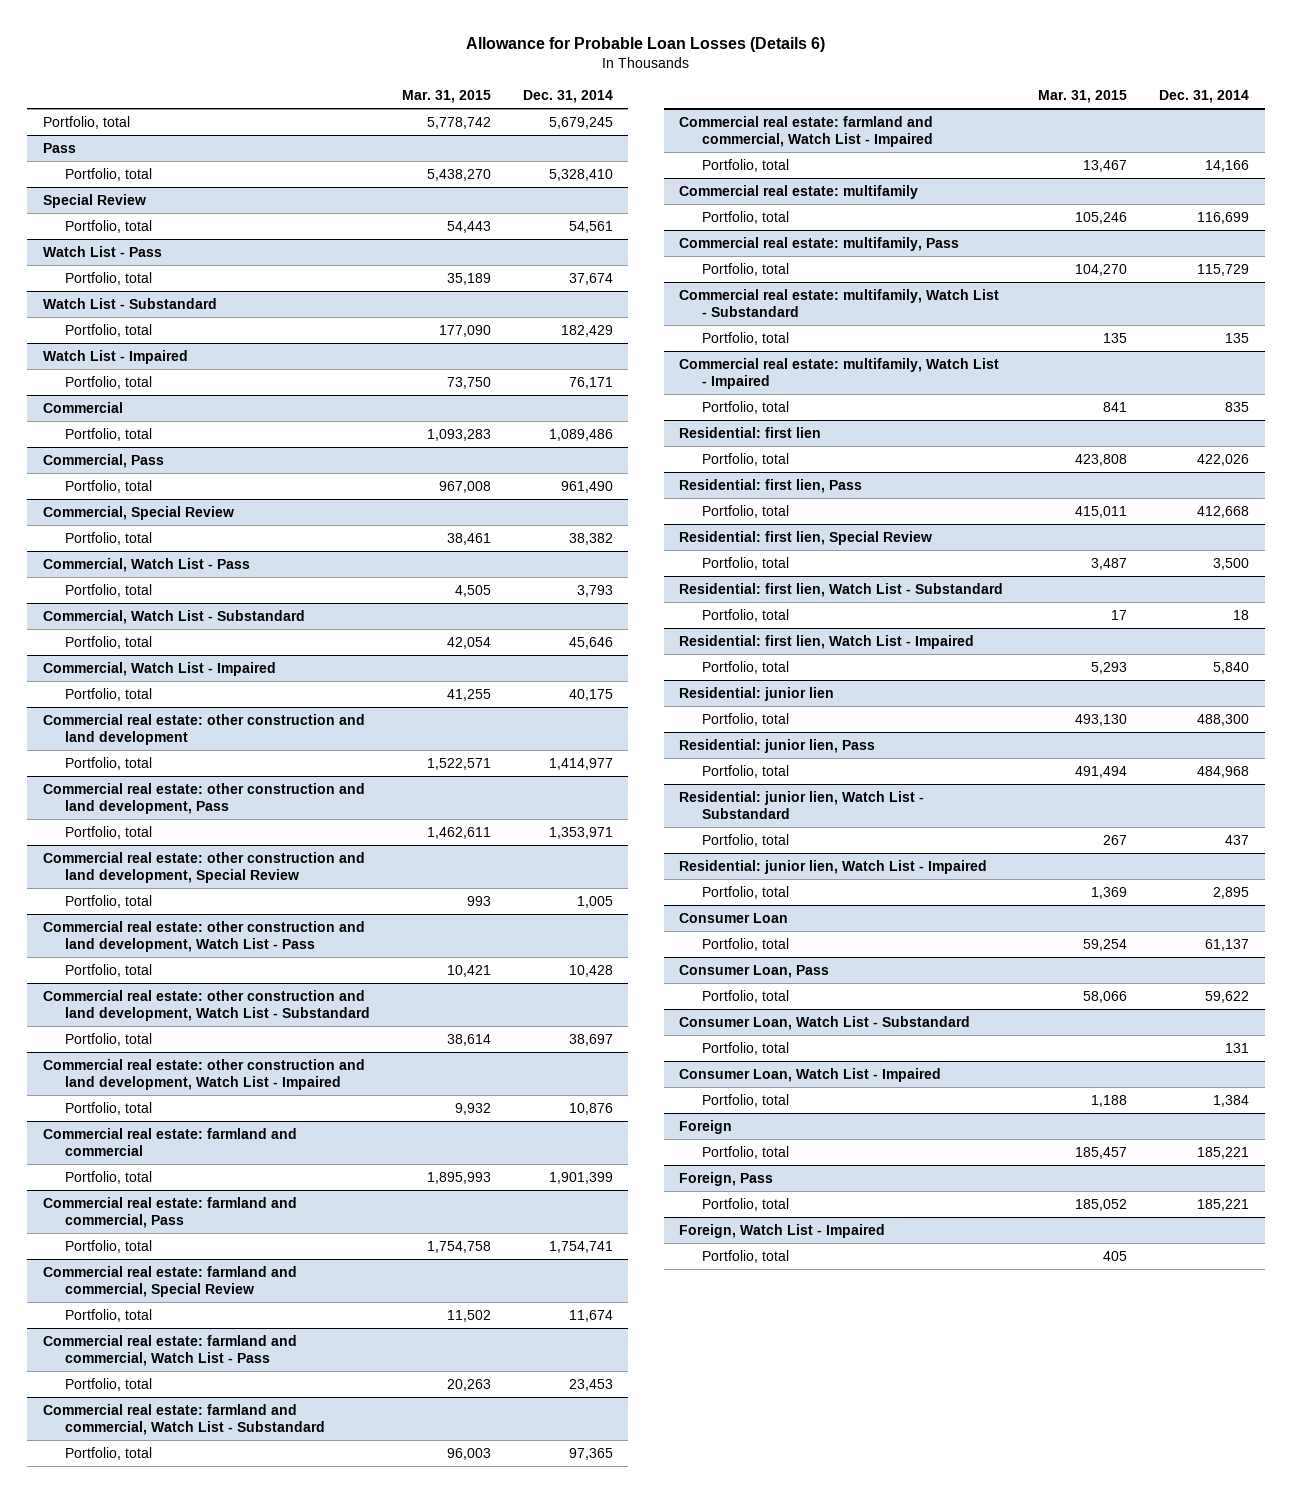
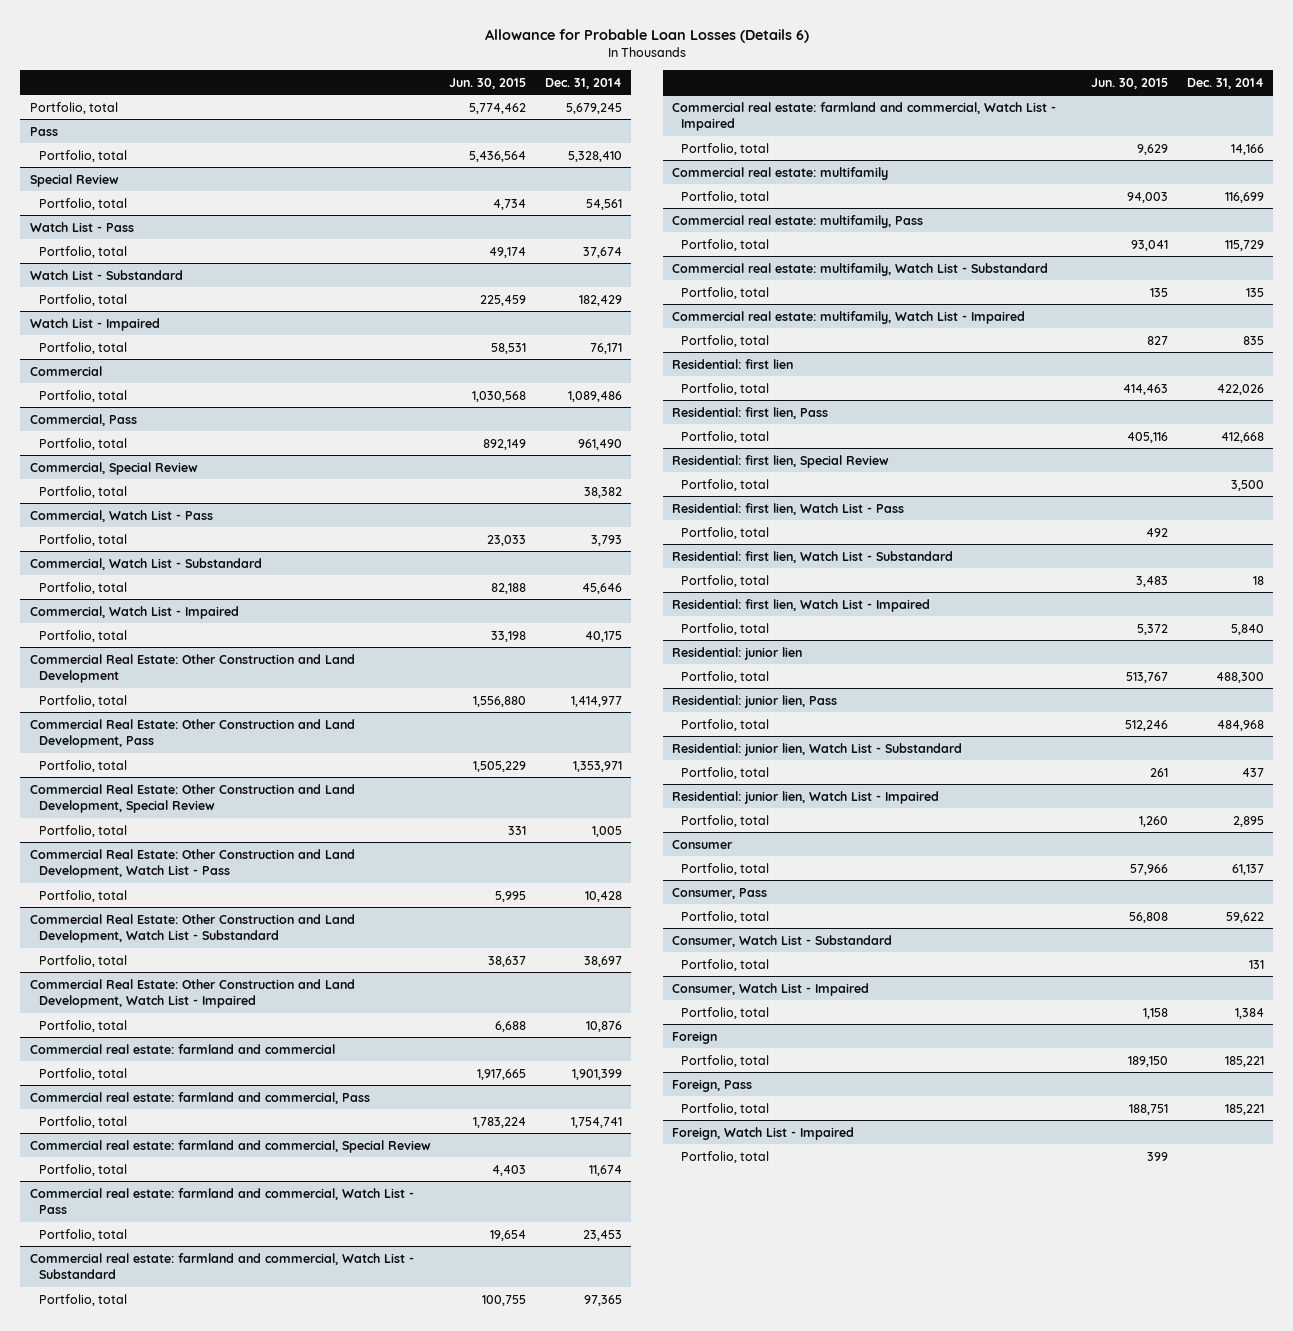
- | Mar. 31, 2015 | Dec. 31, 2014
+ | Jun. 30, 2015 | Dec. 31, 2014
- Commercial real estate: other construction and land development
+ Commercial Real Estate: Other Construction and Land Development
- Commercial real estate: other construction and land development, Pass
+ Commercial Real Estate: Other Construction and Land Development, Pass
- Commercial real estate: other construction and land development, Special Review
+ Commercial Real Estate: Other Construction and Land Development, Special Review
- Commercial real estate: other construction and land development, Watch List - Pass
+ Commercial Real Estate: Other Construction and Land Development, Watch List - Pass
- Commercial real estate: other construction and land development, Watch List - Substandard
+ Commercial Real Estate: Other Construction and Land Development, Watch List - Substandard
- Commercial real estate: other construction and land development, Watch List - Impaired
+ Commercial Real Estate: Other Construction and Land Development, Watch List - Impaired
+ Residential: first lien, Watch List - Pass
+ Portfolio, total | 492 |
- Consumer Loan
+ Consumer
- Consumer Loan, Pass
+ Consumer, Pass
- Consumer Loan, Watch List - Substandard
+ Consumer, Watch List - Substandard
- Consumer Loan, Watch List - Impaired
+ Consumer, Watch List - Impaired

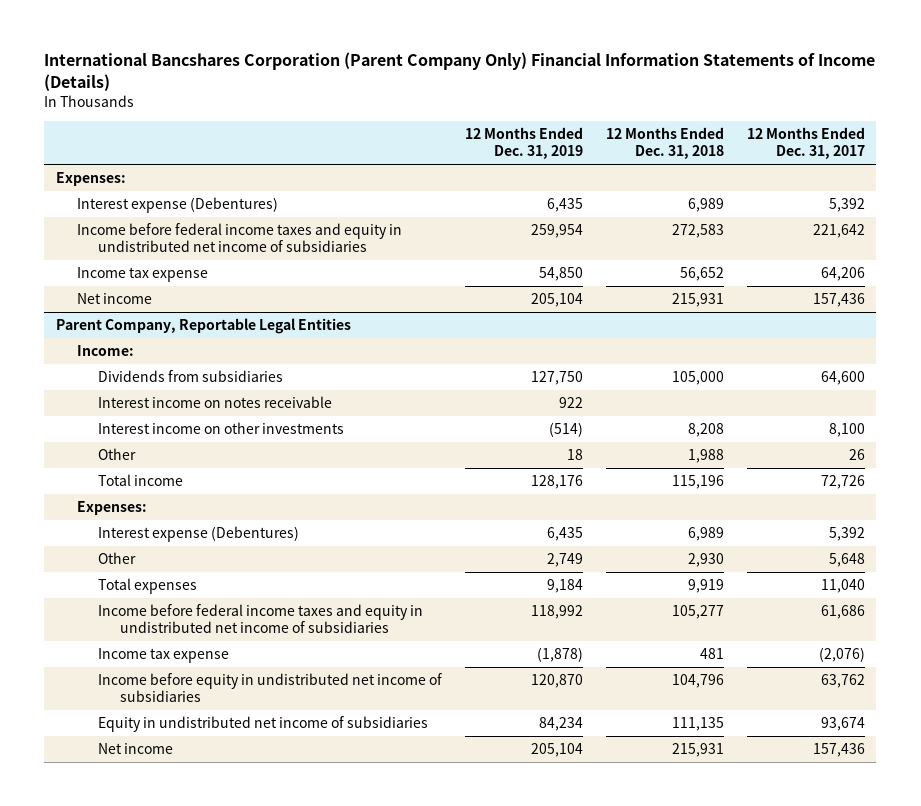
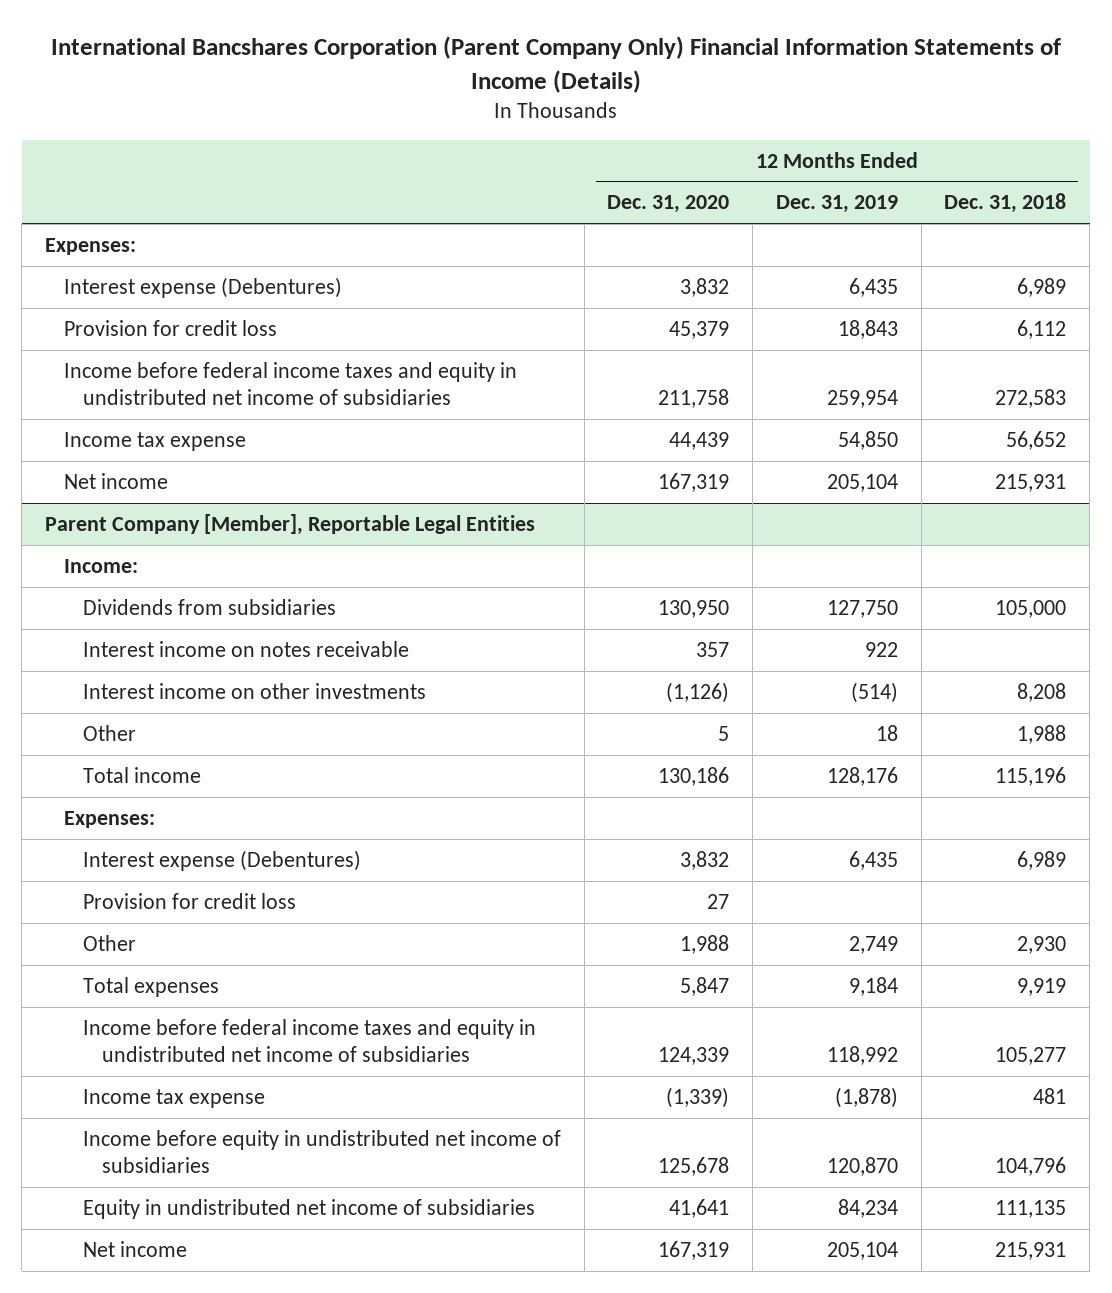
- | 12 Months Ended Dec. 31, 2019 | 12 Months Ended Dec. 31, 2018 | 12 Months Ended Dec. 31, 2017
+ | 12 Months Ended Dec. 31, 2020 | 12 Months Ended Dec. 31, 2019 | 12 Months Ended Dec. 31, 2018
+ Provision for credit loss | 45,379 | 18,843 | 6,112
- Parent Company, Reportable Legal Entities
+ Parent Company [Member], Reportable Legal Entities
+ Provision for credit loss | 27 | |

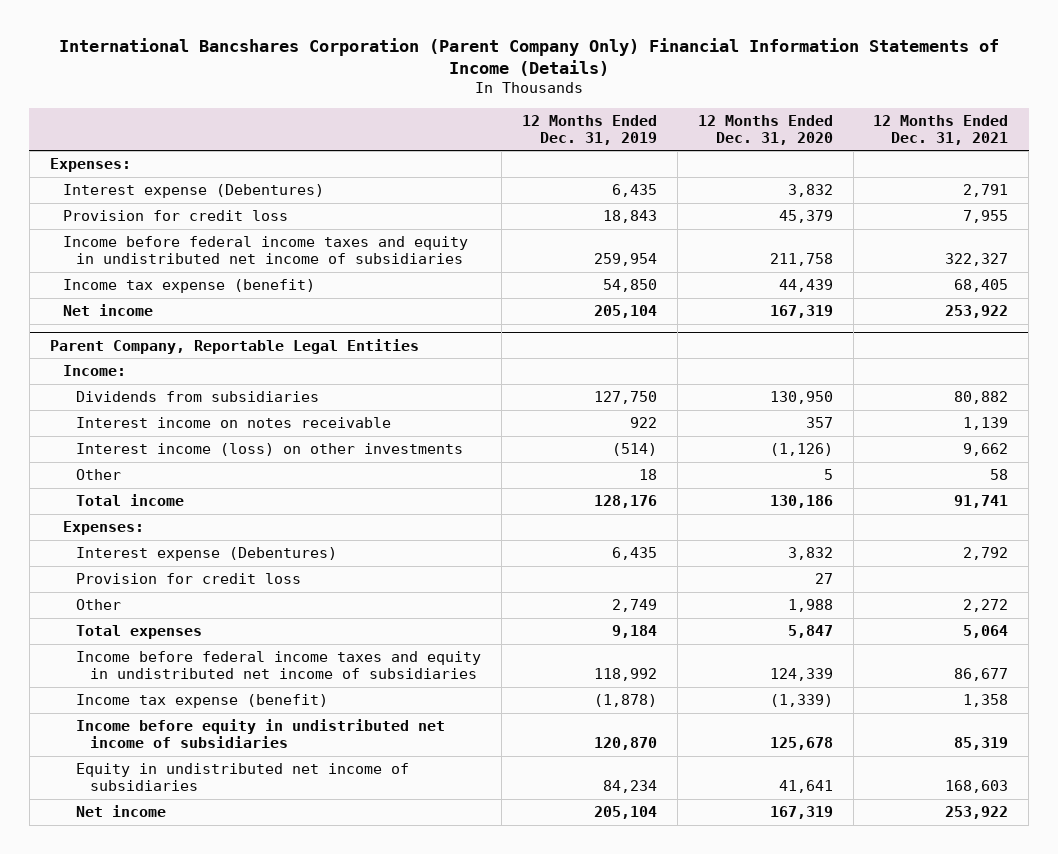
- | 12 Months Ended Dec. 31, 2020 | 12 Months Ended Dec. 31, 2019 | 12 Months Ended Dec. 31, 2018
+ | 12 Months Ended Dec. 31, 2019 | 12 Months Ended Dec. 31, 2020 | 12 Months Ended Dec. 31, 2021
- Income tax expense | 44,439 | 54,850 | 56,652
+ Income tax expense (benefit) | 54,850 | 44,439 | 68,405
- Parent Company [Member], Reportable Legal Entities
+ Parent Company, Reportable Legal Entities
- Interest income on other investments | (1,126) | (514) | 8,208
+ Interest income (loss) on other investments | (514) | (1,126) | 9,662
- Income tax expense | (1,339) | (1,878) | 481
+ Income tax expense (benefit) | (1,878) | (1,339) | 1,358

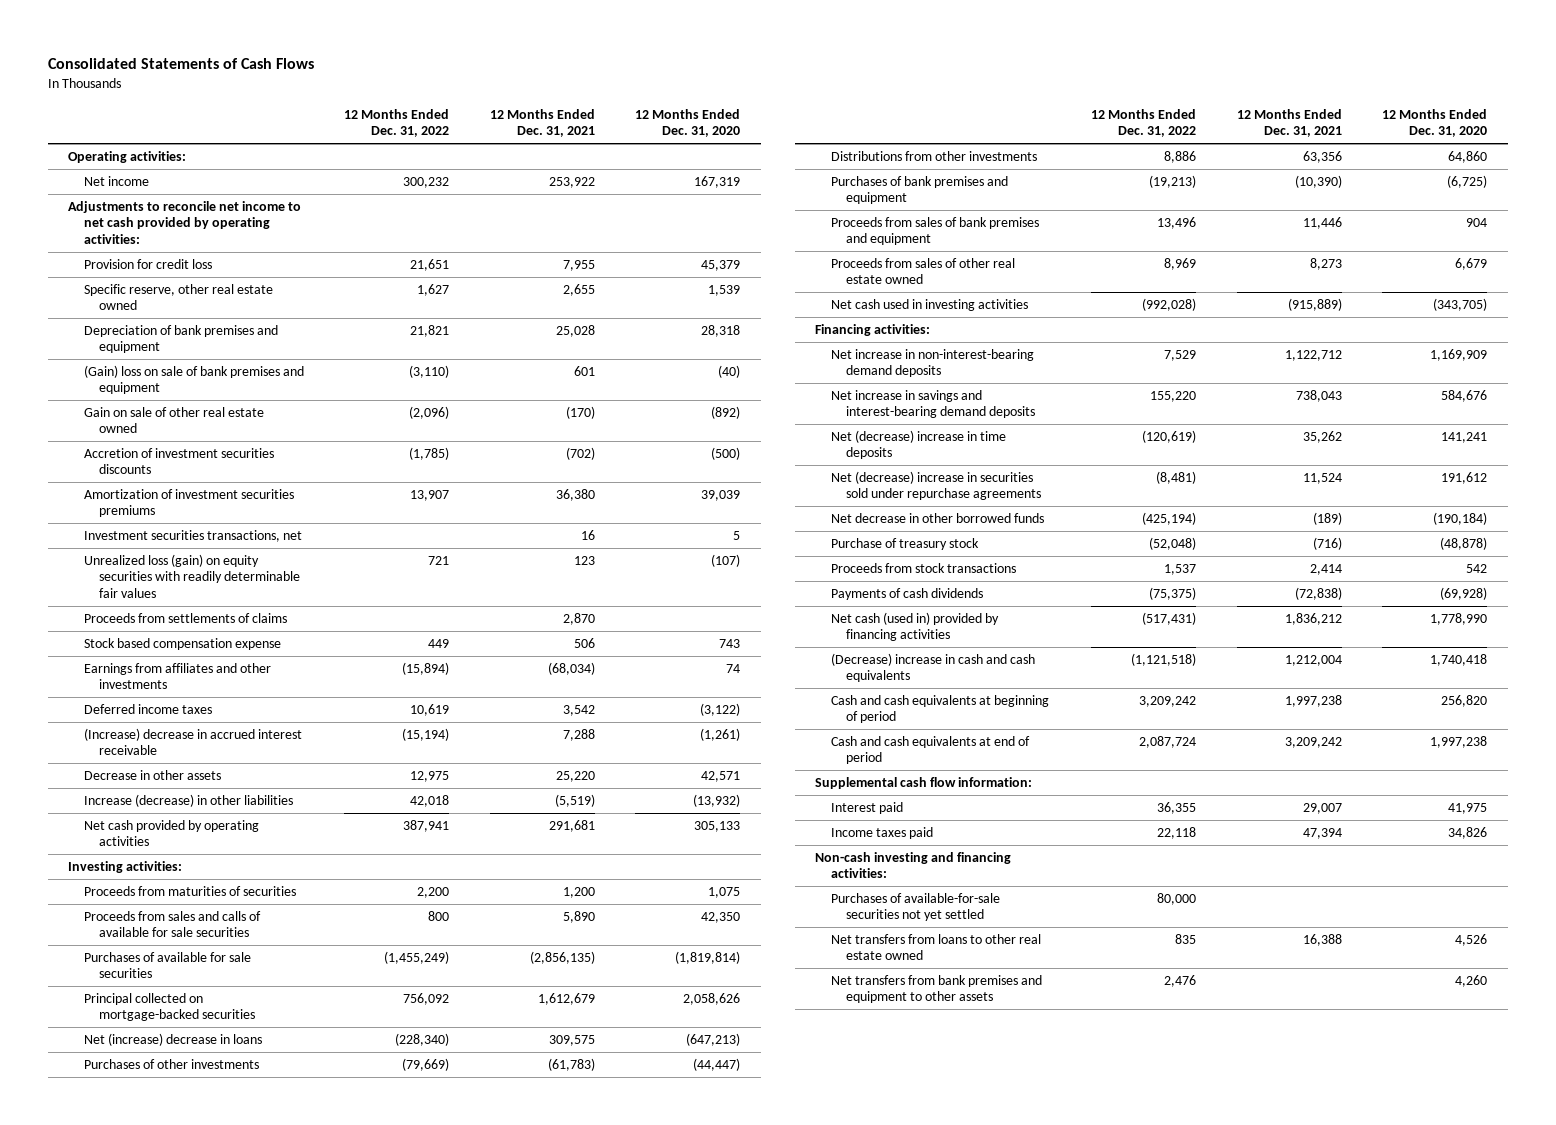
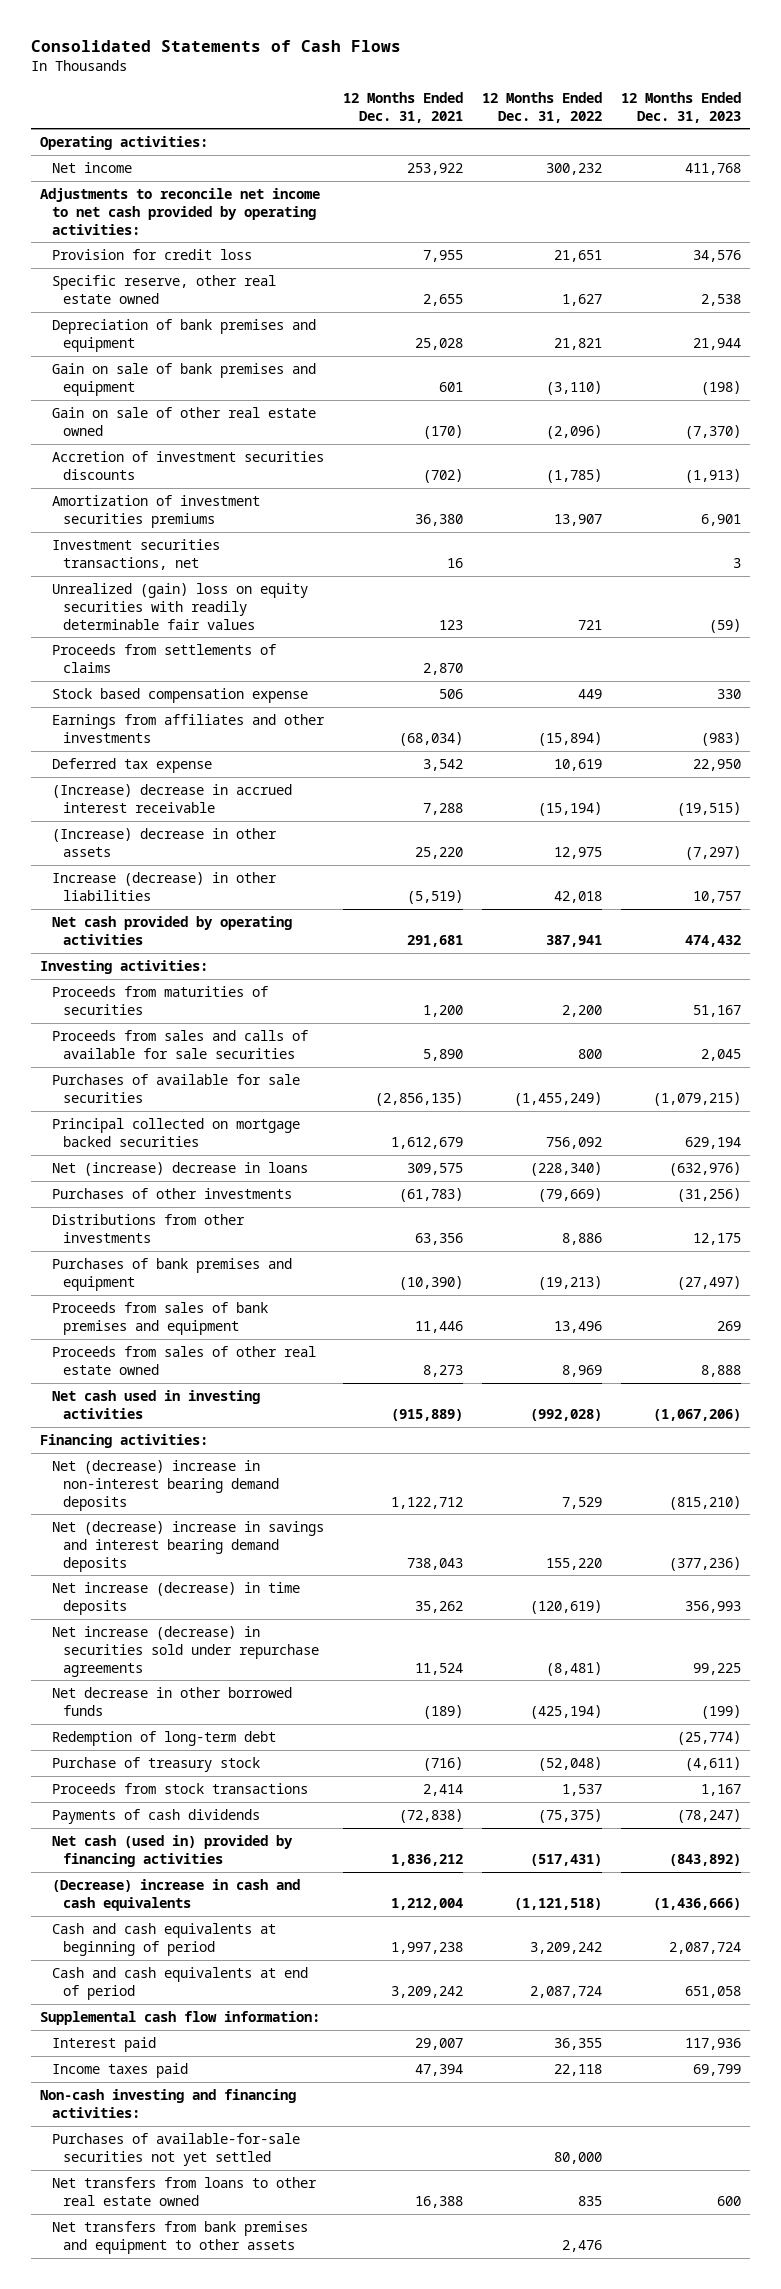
- | 12 Months Ended Dec. 31, 2022 | 12 Months Ended Dec. 31, 2021 | 12 Months Ended Dec. 31, 2020
+ | 12 Months Ended Dec. 31, 2021 | 12 Months Ended Dec. 31, 2022 | 12 Months Ended Dec. 31, 2023
- (Gain) loss on sale of bank premises and equipment | (3,110) | 601 | (40)
+ Gain on sale of bank premises and equipment | 601 | (3,110) | (198)
- Unrealized loss (gain) on equity securities with readily determinable fair values | 721 | 123 | (107)
+ Unrealized (gain) loss on equity securities with readily determinable fair values | 123 | 721 | (59)
- Deferred income taxes | 10,619 | 3,542 | (3,122)
+ Deferred tax expense | 3,542 | 10,619 | 22,950
- Decrease in other assets | 12,975 | 25,220 | 42,571
+ (Increase) decrease in other assets | 25,220 | 12,975 | (7,297)
- Principal collected on mortgage-backed securities | 756,092 | 1,612,679 | 2,058,626
+ Principal collected on mortgage backed securities | 1,612,679 | 756,092 | 629,194
- Net increase in non-interest-bearing demand deposits | 7,529 | 1,122,712 | 1,169,909
- Net increase in savings and interest-bearing demand deposits | 155,220 | 738,043 | 584,676
- Net (decrease) increase in time deposits | (120,619) | 35,262 | 141,241
- Net (decrease) increase in securities sold under repurchase agreements | (8,481) | 11,524 | 191,612
+ Net (decrease) increase in non-interest bearing demand deposits | 1,122,712 | 7,529 | (815,210)
+ Net (decrease) increase in savings and interest bearing demand deposits | 738,043 | 155,220 | (377,236)
+ Net increase (decrease) in time deposits | 35,262 | (120,619) | 356,993
+ Net increase (decrease) in securities sold under repurchase agreements | 11,524 | (8,481) | 99,225
+ Redemption of long-term debt | | | (25,774)

